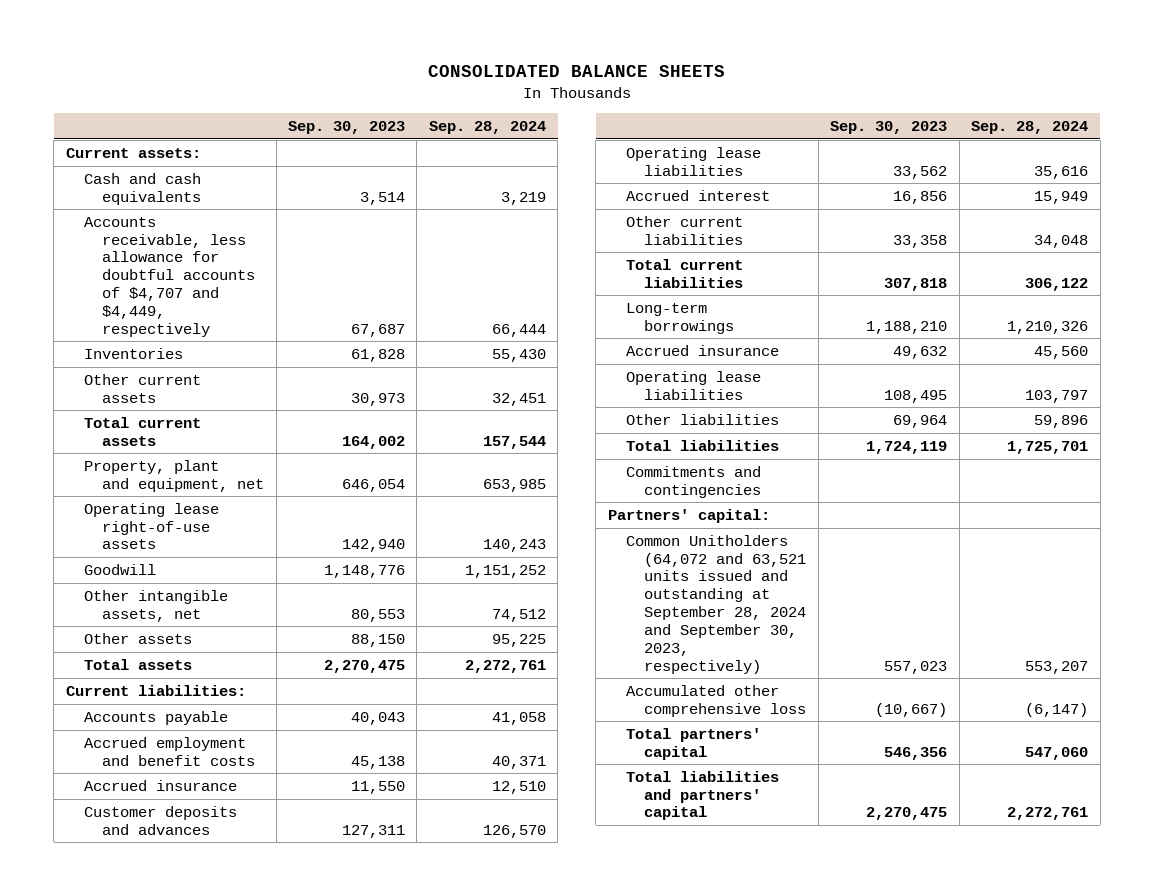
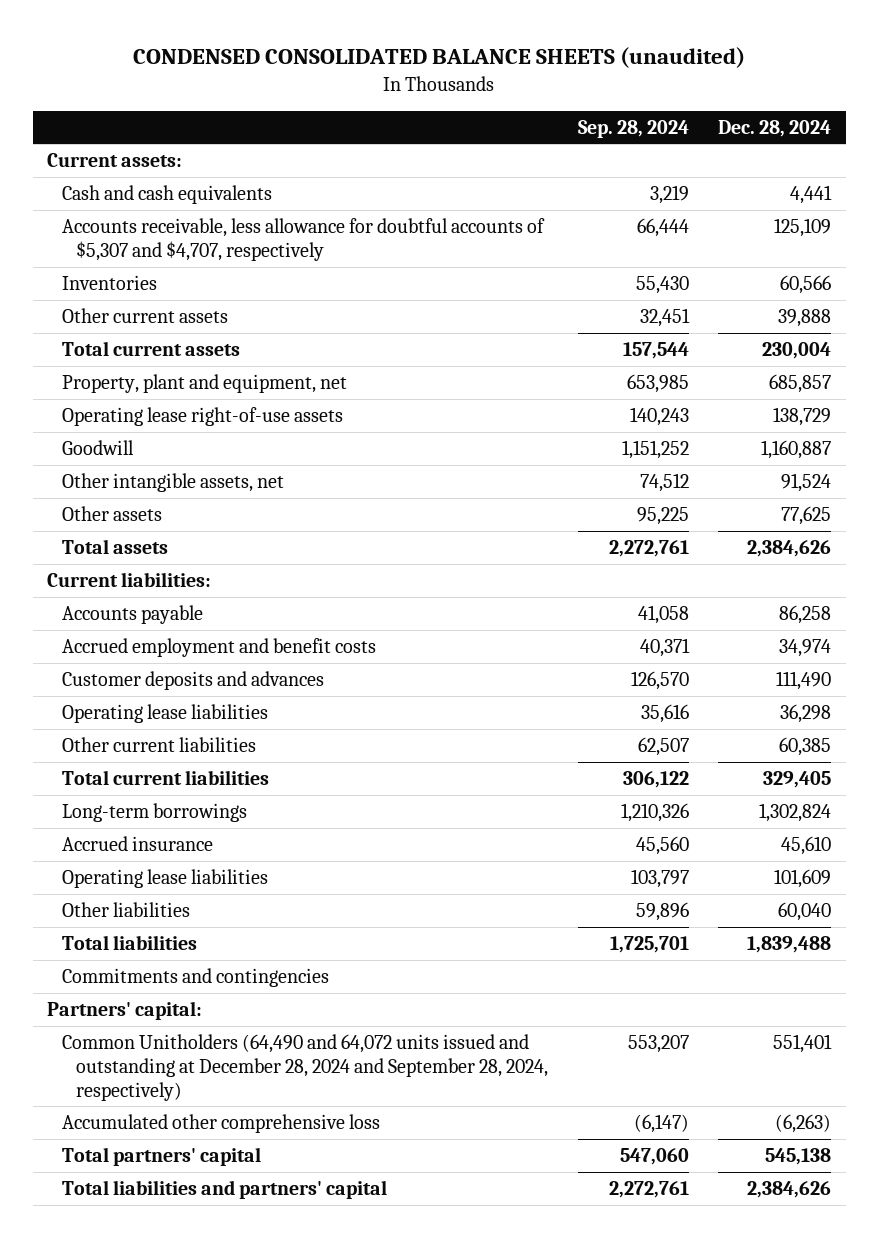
- CONSOLIDATED BALANCE SHEETS
+ CONDENSED CONSOLIDATED BALANCE SHEETS (unaudited)
- | Sep. 30, 2023 | Sep. 28, 2024
+ | Sep. 28, 2024 | Dec. 28, 2024
- Accounts receivable, less allowance for doubtful accounts of $4,707 and $4,449, respectively | 67,687 | 66,444
+ Accounts receivable, less allowance for doubtful accounts of $5,307 and $4,707, respectively | 66,444 | 125,109
- Accrued insurance | 11,550 | 12,510
- Accrued interest | 16,856 | 15,949
- Other current liabilities | 33,358 | 34,048
+ Other current liabilities | 62,507 | 60,385
- Common Unitholders (64,072 and 63,521 units issued and outstanding at September 28, 2024 and September 30, 2023, respectively) | 557,023 | 553,207
+ Common Unitholders (64,490 and 64,072 units issued and outstanding at December 28, 2024 and September 28, 2024, respectively) | 553,207 | 551,401

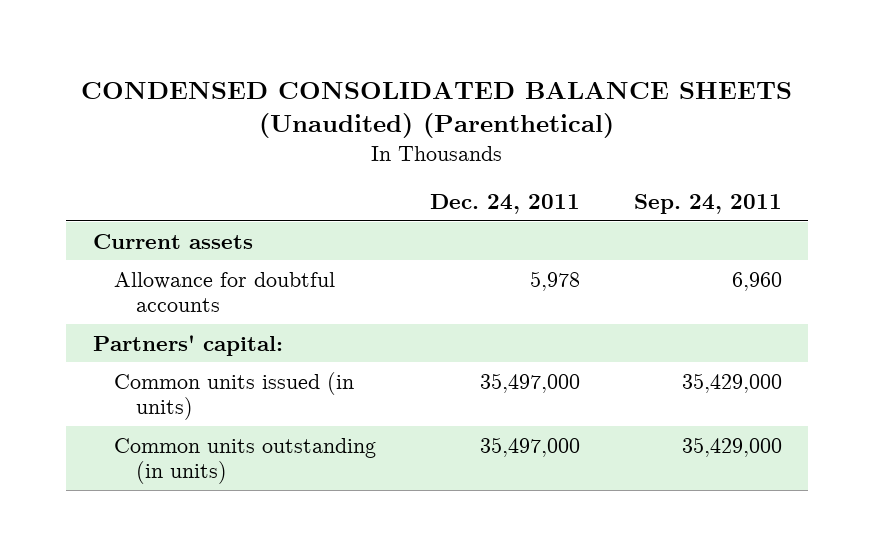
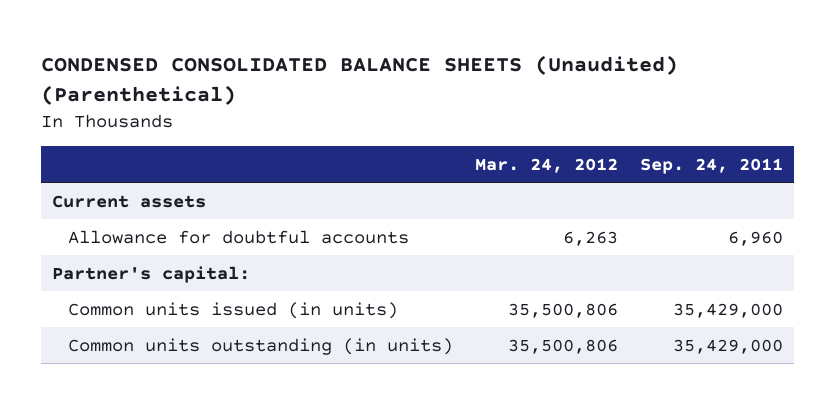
- | Dec. 24, 2011 | Sep. 24, 2011
+ | Mar. 24, 2012 | Sep. 24, 2011
- Partners' capital:
+ Partner's capital:

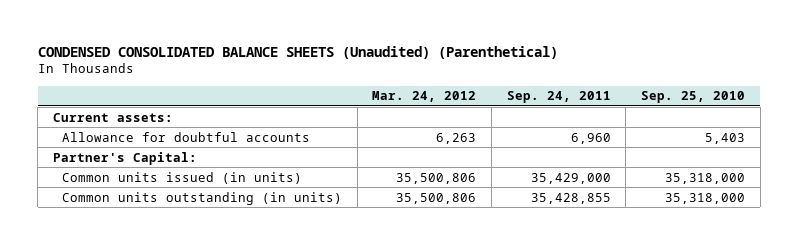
- | Mar. 24, 2012 | Sep. 24, 2011
+ | Mar. 24, 2012 | Sep. 24, 2011 | Sep. 25, 2010
- Current assets
+ Current assets:
- Partner's capital:
+ Partner's Capital:
- Common units outstanding (in units) | 35,500,806 | 35,429,000
+ Common units outstanding (in units) | 35,500,806 | 35,428,855 | 35,318,000

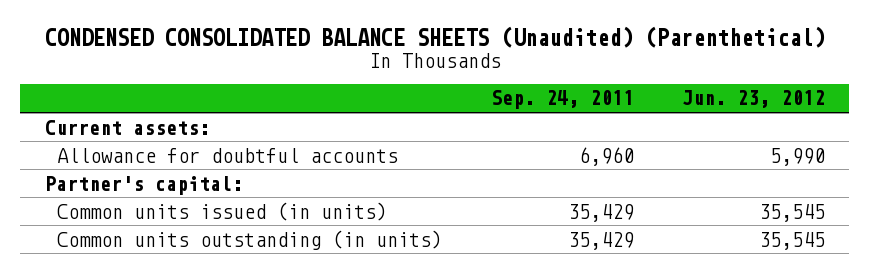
- | Mar. 24, 2012 | Sep. 24, 2011 | Sep. 25, 2010
+ | Sep. 24, 2011 | Jun. 23, 2012
- Partner's Capital:
- Common units issued (in units) | 35,500,806 | 35,429,000 | 35,318,000
- Common units outstanding (in units) | 35,500,806 | 35,428,855 | 35,318,000
+ Partner's capital:
+ Common units issued (in units) | 35,429 | 35,545
+ Common units outstanding (in units) | 35,429 | 35,545

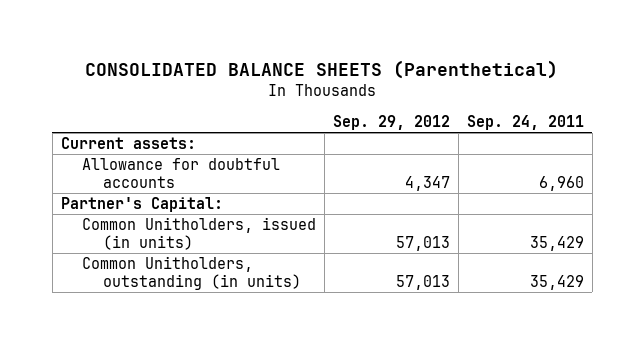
- CONDENSED CONSOLIDATED BALANCE SHEETS (Unaudited) (Parenthetical)
+ CONSOLIDATED BALANCE SHEETS (Parenthetical)
- | Sep. 24, 2011 | Jun. 23, 2012
+ | Sep. 29, 2012 | Sep. 24, 2011
- Partner's capital:
- Common units issued (in units) | 35,429 | 35,545
- Common units outstanding (in units) | 35,429 | 35,545
+ Partner's Capital:
+ Common Unitholders, issued (in units) | 57,013 | 35,429
+ Common Unitholders, outstanding (in units) | 57,013 | 35,429

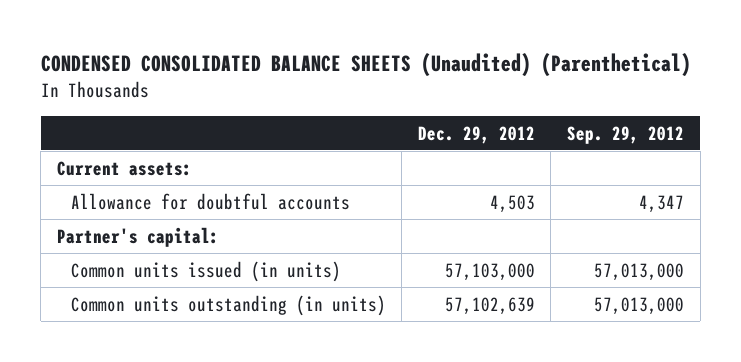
- CONSOLIDATED BALANCE SHEETS (Parenthetical)
+ CONDENSED CONSOLIDATED BALANCE SHEETS (Unaudited) (Parenthetical)
- | Sep. 29, 2012 | Sep. 24, 2011
+ | Dec. 29, 2012 | Sep. 29, 2012
- Partner's Capital:
- Common Unitholders, issued (in units) | 57,013 | 35,429
- Common Unitholders, outstanding (in units) | 57,013 | 35,429
+ Partner's capital:
+ Common units issued (in units) | 57,103,000 | 57,013,000
+ Common units outstanding (in units) | 57,102,639 | 57,013,000

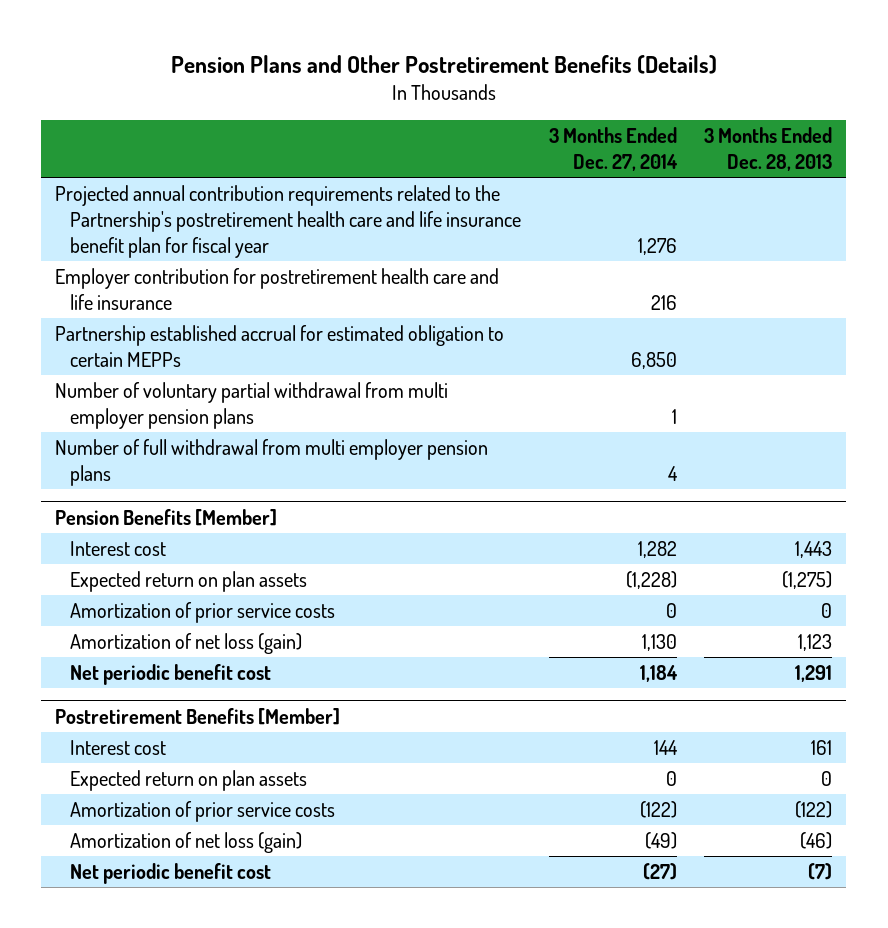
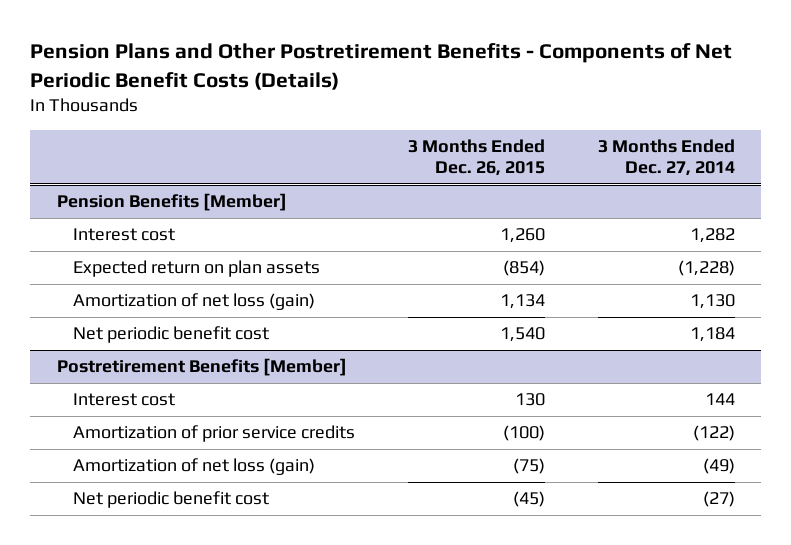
- Pension Plans and Other Postretirement Benefits (Details)
+ Pension Plans and Other Postretirement Benefits - Components of Net Periodic Benefit Costs (Details)
- | 3 Months Ended Dec. 27, 2014 | 3 Months Ended Dec. 28, 2013
+ | 3 Months Ended Dec. 26, 2015 | 3 Months Ended Dec. 27, 2014
- Projected annual contribution requirements related to the Partnership's postretirement health care and life insurance benefit plan for fiscal year | 1,276 |
- Employer contribution for postretirement health care and life insurance | 216 |
- Partnership established accrual for estimated obligation to certain MEPPs | 6,850 |
- Number of voluntary partial withdrawal from multi employer pension plans | 1 |
- Number of full withdrawal from multi employer pension plans | 4 |
@ Pension Benefits [Member]
- Amortization of prior service costs | 0 | 0
@ Postretirement Benefits [Member]
- Expected return on plan assets | 0 | 0
- Amortization of prior service costs | (122) | (122)
+ Amortization of prior service credits | (100) | (122)

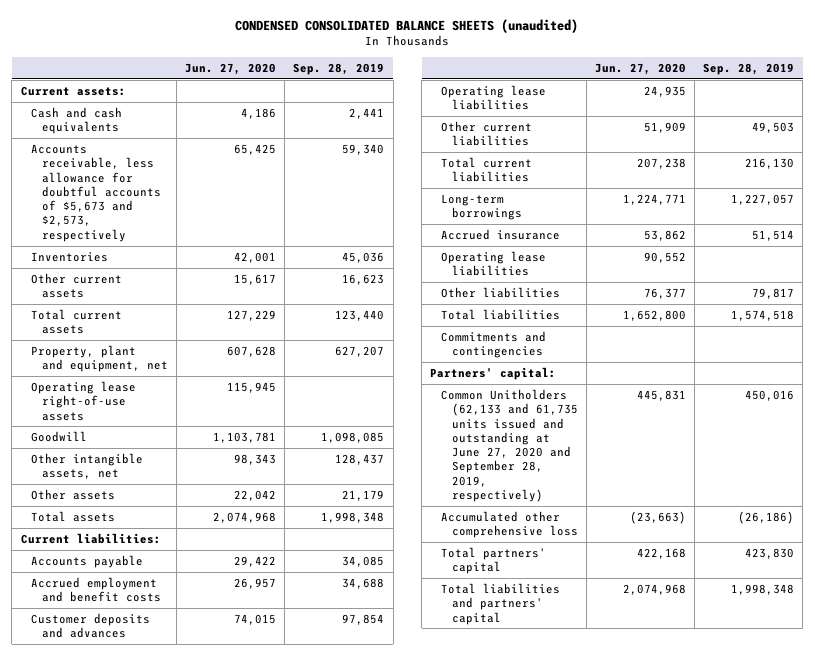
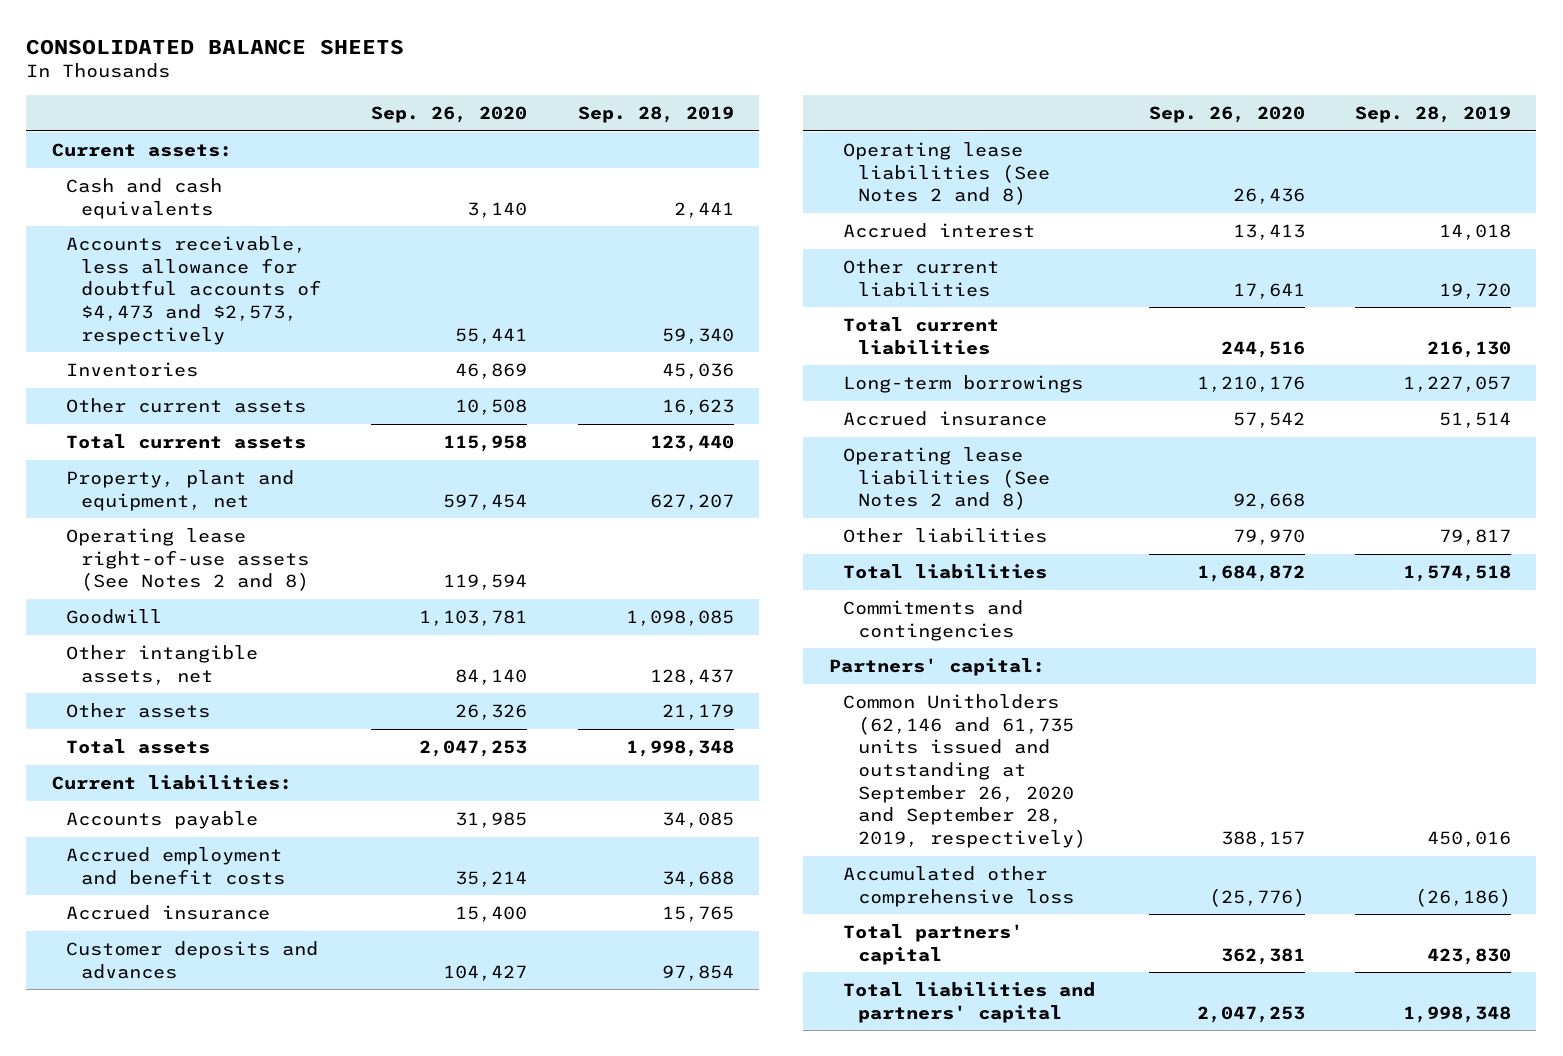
- CONDENSED CONSOLIDATED BALANCE SHEETS (unaudited)
+ CONSOLIDATED BALANCE SHEETS
- | Jun. 27, 2020 | Sep. 28, 2019
+ | Sep. 26, 2020 | Sep. 28, 2019
- Accounts receivable, less allowance for doubtful accounts of $5,673 and $2,573, respectively | 65,425 | 59,340
+ Accounts receivable, less allowance for doubtful accounts of $4,473 and $2,573, respectively | 55,441 | 59,340
- Operating lease right-of-use assets | 115,945 |
+ Operating lease right-of-use assets (See Notes 2 and 8) | 119,594 |
+ Accrued insurance | 15,400 | 15,765
- Operating lease liabilities | 24,935 |
- Other current liabilities | 51,909 | 49,503
+ Operating lease liabilities (See Notes 2 and 8) | 26,436 |
+ Accrued interest | 13,413 | 14,018
+ Other current liabilities | 17,641 | 19,720
- Operating lease liabilities | 90,552 |
+ Operating lease liabilities (See Notes 2 and 8) | 92,668 |
- Common Unitholders (62,133 and 61,735 units issued and outstanding at June 27, 2020 and September 28, 2019, respectively) | 445,831 | 450,016
+ Common Unitholders (62,146 and 61,735 units issued and outstanding at September 26, 2020 and September 28, 2019, respectively) | 388,157 | 450,016

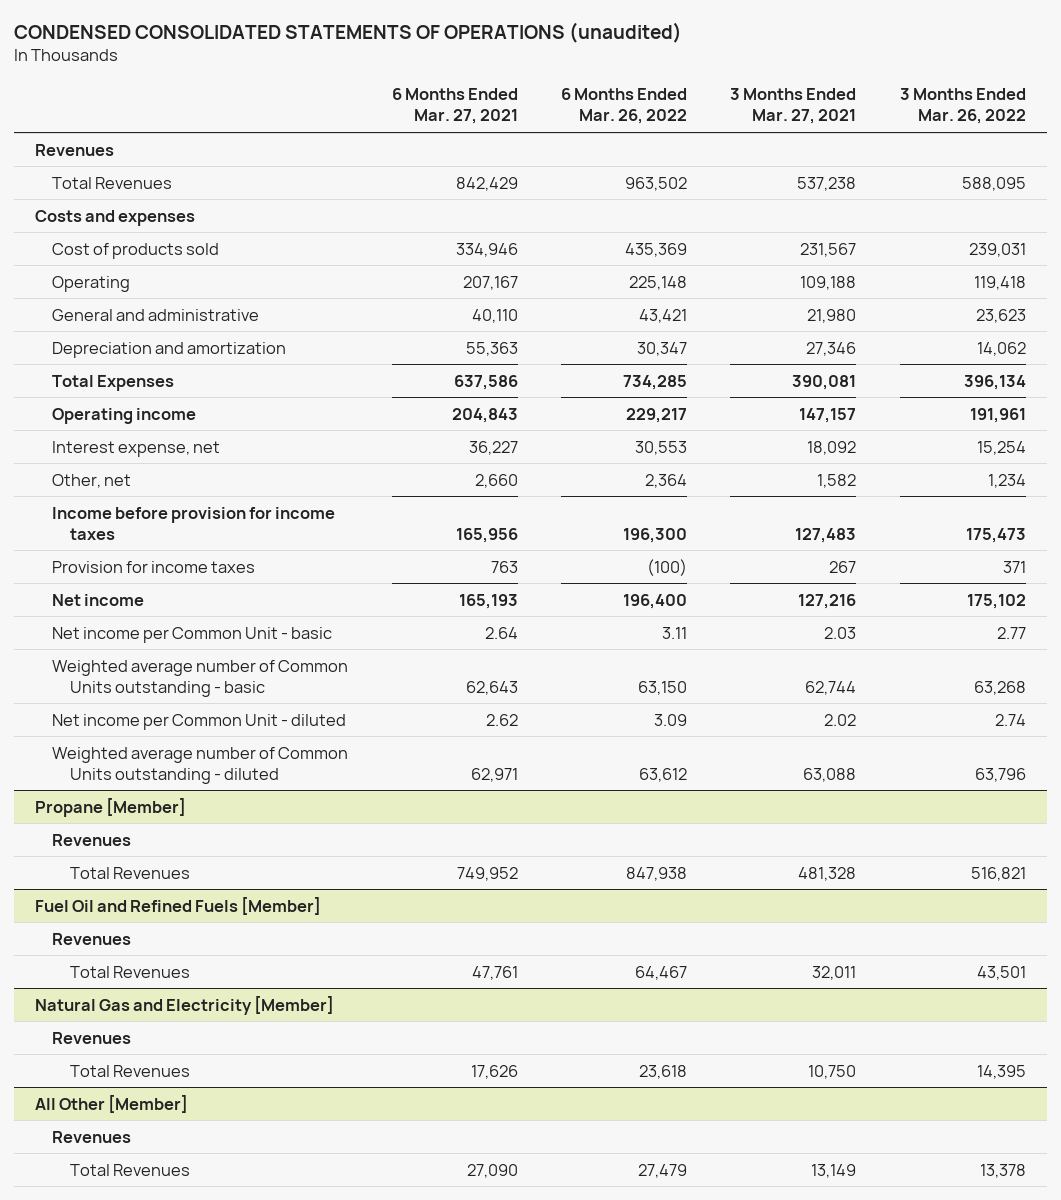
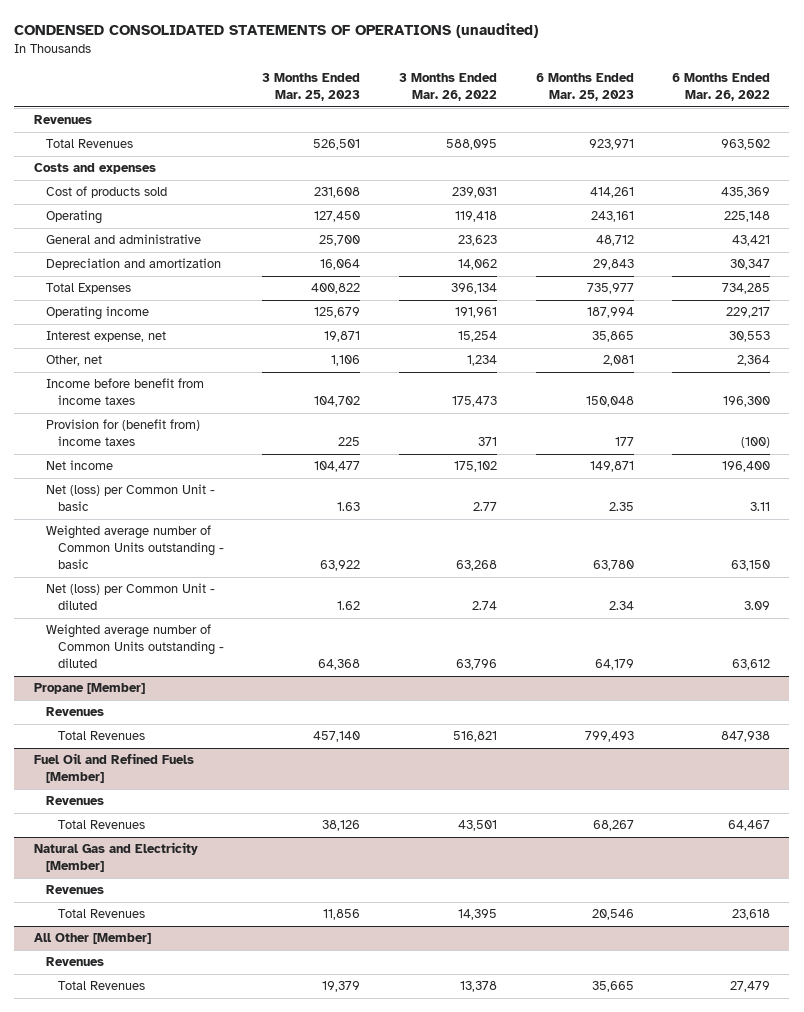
- | 6 Months Ended Mar. 27, 2021 | 6 Months Ended Mar. 26, 2022 | 3 Months Ended Mar. 27, 2021 | 3 Months Ended Mar. 26, 2022
+ | 3 Months Ended Mar. 25, 2023 | 3 Months Ended Mar. 26, 2022 | 6 Months Ended Mar. 25, 2023 | 6 Months Ended Mar. 26, 2022
- Income before provision for income taxes | 165,956 | 196,300 | 127,483 | 175,473
- Provision for income taxes | 763 | (100) | 267 | 371
+ Income before benefit from income taxes | 104,702 | 175,473 | 150,048 | 196,300
+ Provision for (benefit from) income taxes | 225 | 371 | 177 | (100)
- Net income per Common Unit - basic | 2.64 | 3.11 | 2.03 | 2.77
+ Net (loss) per Common Unit - basic | 1.63 | 2.77 | 2.35 | 3.11
- Net income per Common Unit - diluted | 2.62 | 3.09 | 2.02 | 2.74
+ Net (loss) per Common Unit - diluted | 1.62 | 2.74 | 2.34 | 3.09

